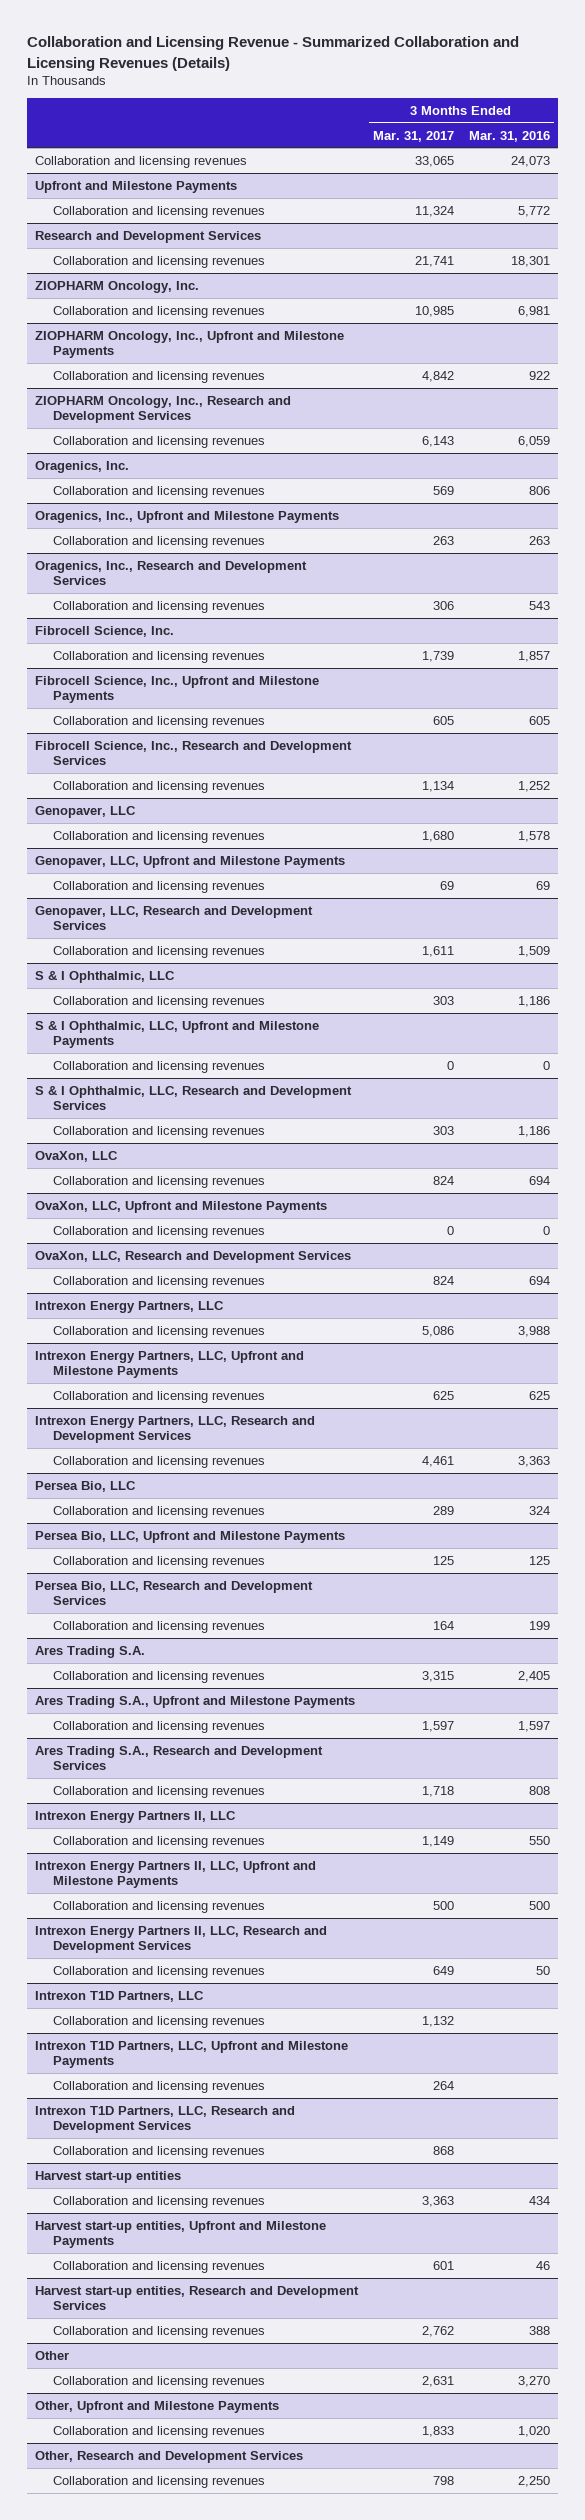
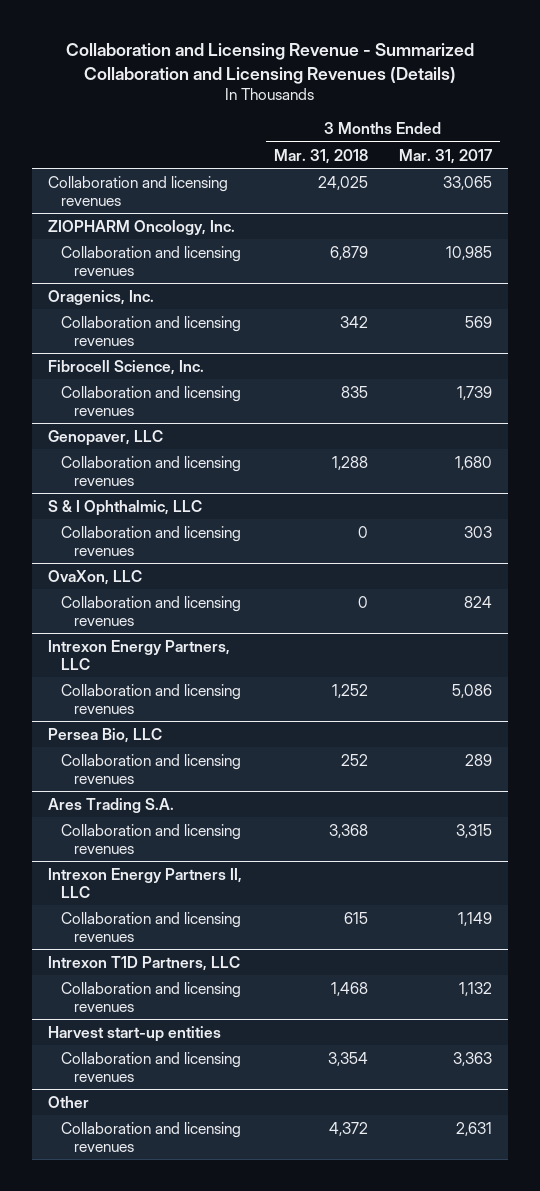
- | 3 Months Ended Mar. 31, 2017 | 3 Months Ended Mar. 31, 2016
+ | 3 Months Ended Mar. 31, 2018 | 3 Months Ended Mar. 31, 2017
- Upfront and Milestone Payments
- Collaboration and licensing revenues | 11,324 | 5,772
- Research and Development Services
- Collaboration and licensing revenues | 21,741 | 18,301
- ZIOPHARM Oncology, Inc., Upfront and Milestone Payments
- Collaboration and licensing revenues | 4,842 | 922
- ZIOPHARM Oncology, Inc., Research and Development Services
- Collaboration and licensing revenues | 6,143 | 6,059
- Oragenics, Inc., Upfront and Milestone Payments
- Collaboration and licensing revenues | 263 | 263
- Oragenics, Inc., Research and Development Services
- Collaboration and licensing revenues | 306 | 543
- Fibrocell Science, Inc., Upfront and Milestone Payments
- Collaboration and licensing revenues | 605 | 605
- Fibrocell Science, Inc., Research and Development Services
- Collaboration and licensing revenues | 1,134 | 1,252
- Genopaver, LLC, Upfront and Milestone Payments
- Collaboration and licensing revenues | 69 | 69
- Genopaver, LLC, Research and Development Services
- Collaboration and licensing revenues | 1,611 | 1,509
- S & I Ophthalmic, LLC, Upfront and Milestone Payments
- Collaboration and licensing revenues | 0 | 0
- S & I Ophthalmic, LLC, Research and Development Services
- Collaboration and licensing revenues | 303 | 1,186
- OvaXon, LLC, Upfront and Milestone Payments
- Collaboration and licensing revenues | 0 | 0
- OvaXon, LLC, Research and Development Services
- Collaboration and licensing revenues | 824 | 694
- Intrexon Energy Partners, LLC, Upfront and Milestone Payments
- Collaboration and licensing revenues | 625 | 625
- Intrexon Energy Partners, LLC, Research and Development Services
- Collaboration and licensing revenues | 4,461 | 3,363
- Persea Bio, LLC, Upfront and Milestone Payments
- Collaboration and licensing revenues | 125 | 125
- Persea Bio, LLC, Research and Development Services
- Collaboration and licensing revenues | 164 | 199
- Ares Trading S.A., Upfront and Milestone Payments
- Collaboration and licensing revenues | 1,597 | 1,597
- Ares Trading S.A., Research and Development Services
- Collaboration and licensing revenues | 1,718 | 808
- Intrexon Energy Partners II, LLC, Upfront and Milestone Payments
- Collaboration and licensing revenues | 500 | 500
- Intrexon Energy Partners II, LLC, Research and Development Services
- Collaboration and licensing revenues | 649 | 50
- Intrexon T1D Partners, LLC, Upfront and Milestone Payments
- Collaboration and licensing revenues | 264 |
- Intrexon T1D Partners, LLC, Research and Development Services
- Collaboration and licensing revenues | 868 |
- Harvest start-up entities, Upfront and Milestone Payments
- Collaboration and licensing revenues | 601 | 46
- Harvest start-up entities, Research and Development Services
- Collaboration and licensing revenues | 2,762 | 388
- Other, Upfront and Milestone Payments
- Collaboration and licensing revenues | 1,833 | 1,020
- Other, Research and Development Services
- Collaboration and licensing revenues | 798 | 2,250

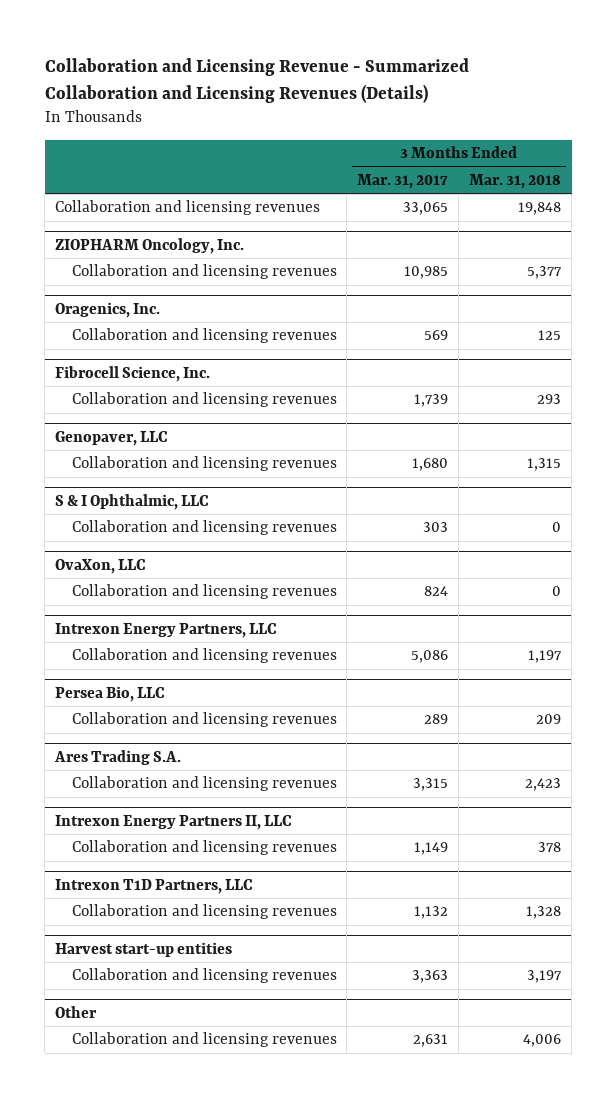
- | 3 Months Ended Mar. 31, 2018 | 3 Months Ended Mar. 31, 2017
+ | 3 Months Ended Mar. 31, 2017 | 3 Months Ended Mar. 31, 2018
- Collaboration and licensing revenues | 24,025 | 33,065
+ Collaboration and licensing revenues | 33,065 | 19,848
@ ZIOPHARM Oncology, Inc.
- Collaboration and licensing revenues | 6,879 | 10,985
+ Collaboration and licensing revenues | 10,985 | 5,377
@ Oragenics, Inc.
- Collaboration and licensing revenues | 342 | 569
+ Collaboration and licensing revenues | 569 | 125
@ Fibrocell Science, Inc.
- Collaboration and licensing revenues | 835 | 1,739
+ Collaboration and licensing revenues | 1,739 | 293
@ Genopaver, LLC
- Collaboration and licensing revenues | 1,288 | 1,680
+ Collaboration and licensing revenues | 1,680 | 1,315
@ Intrexon Energy Partners, LLC
- Collaboration and licensing revenues | 1,252 | 5,086
+ Collaboration and licensing revenues | 5,086 | 1,197
@ Persea Bio, LLC
- Collaboration and licensing revenues | 252 | 289
+ Collaboration and licensing revenues | 289 | 209
@ Ares Trading S.A.
- Collaboration and licensing revenues | 3,368 | 3,315
+ Collaboration and licensing revenues | 3,315 | 2,423
@ Intrexon Energy Partners II, LLC
- Collaboration and licensing revenues | 615 | 1,149
+ Collaboration and licensing revenues | 1,149 | 378
@ Intrexon T1D Partners, LLC
- Collaboration and licensing revenues | 1,468 | 1,132
+ Collaboration and licensing revenues | 1,132 | 1,328
@ Harvest start-up entities
- Collaboration and licensing revenues | 3,354 | 3,363
+ Collaboration and licensing revenues | 3,363 | 3,197
@ Other
- Collaboration and licensing revenues | 4,372 | 2,631
+ Collaboration and licensing revenues | 2,631 | 4,006

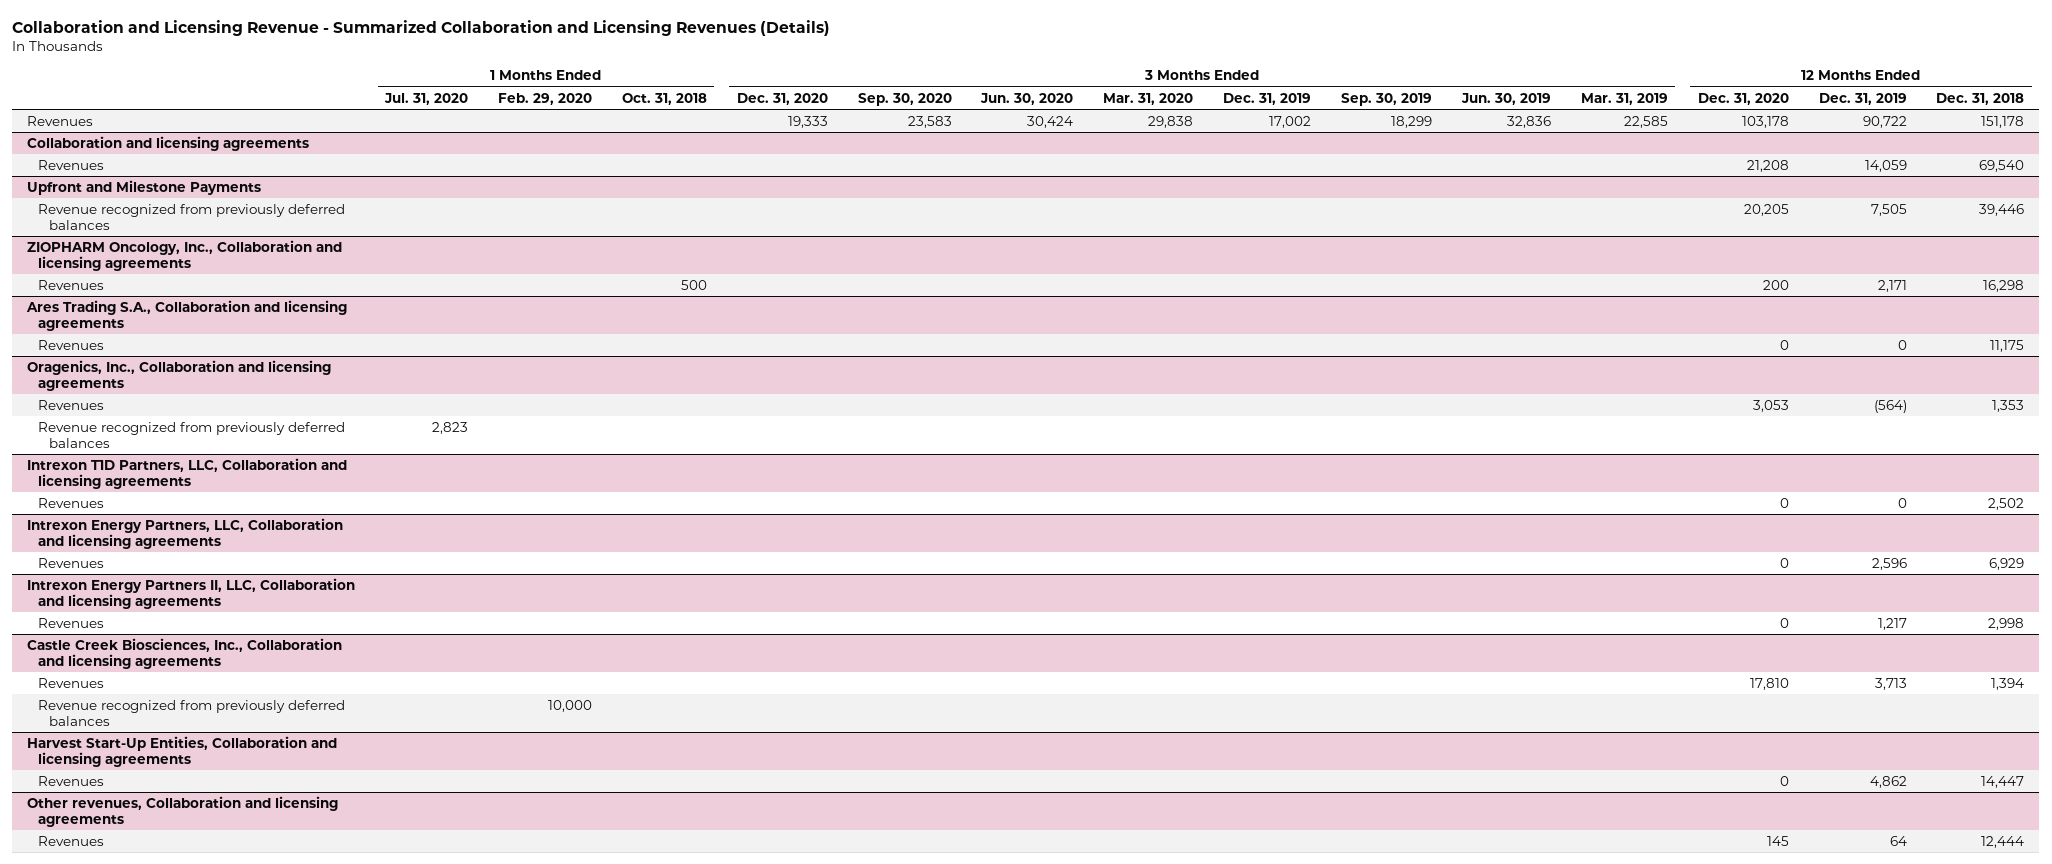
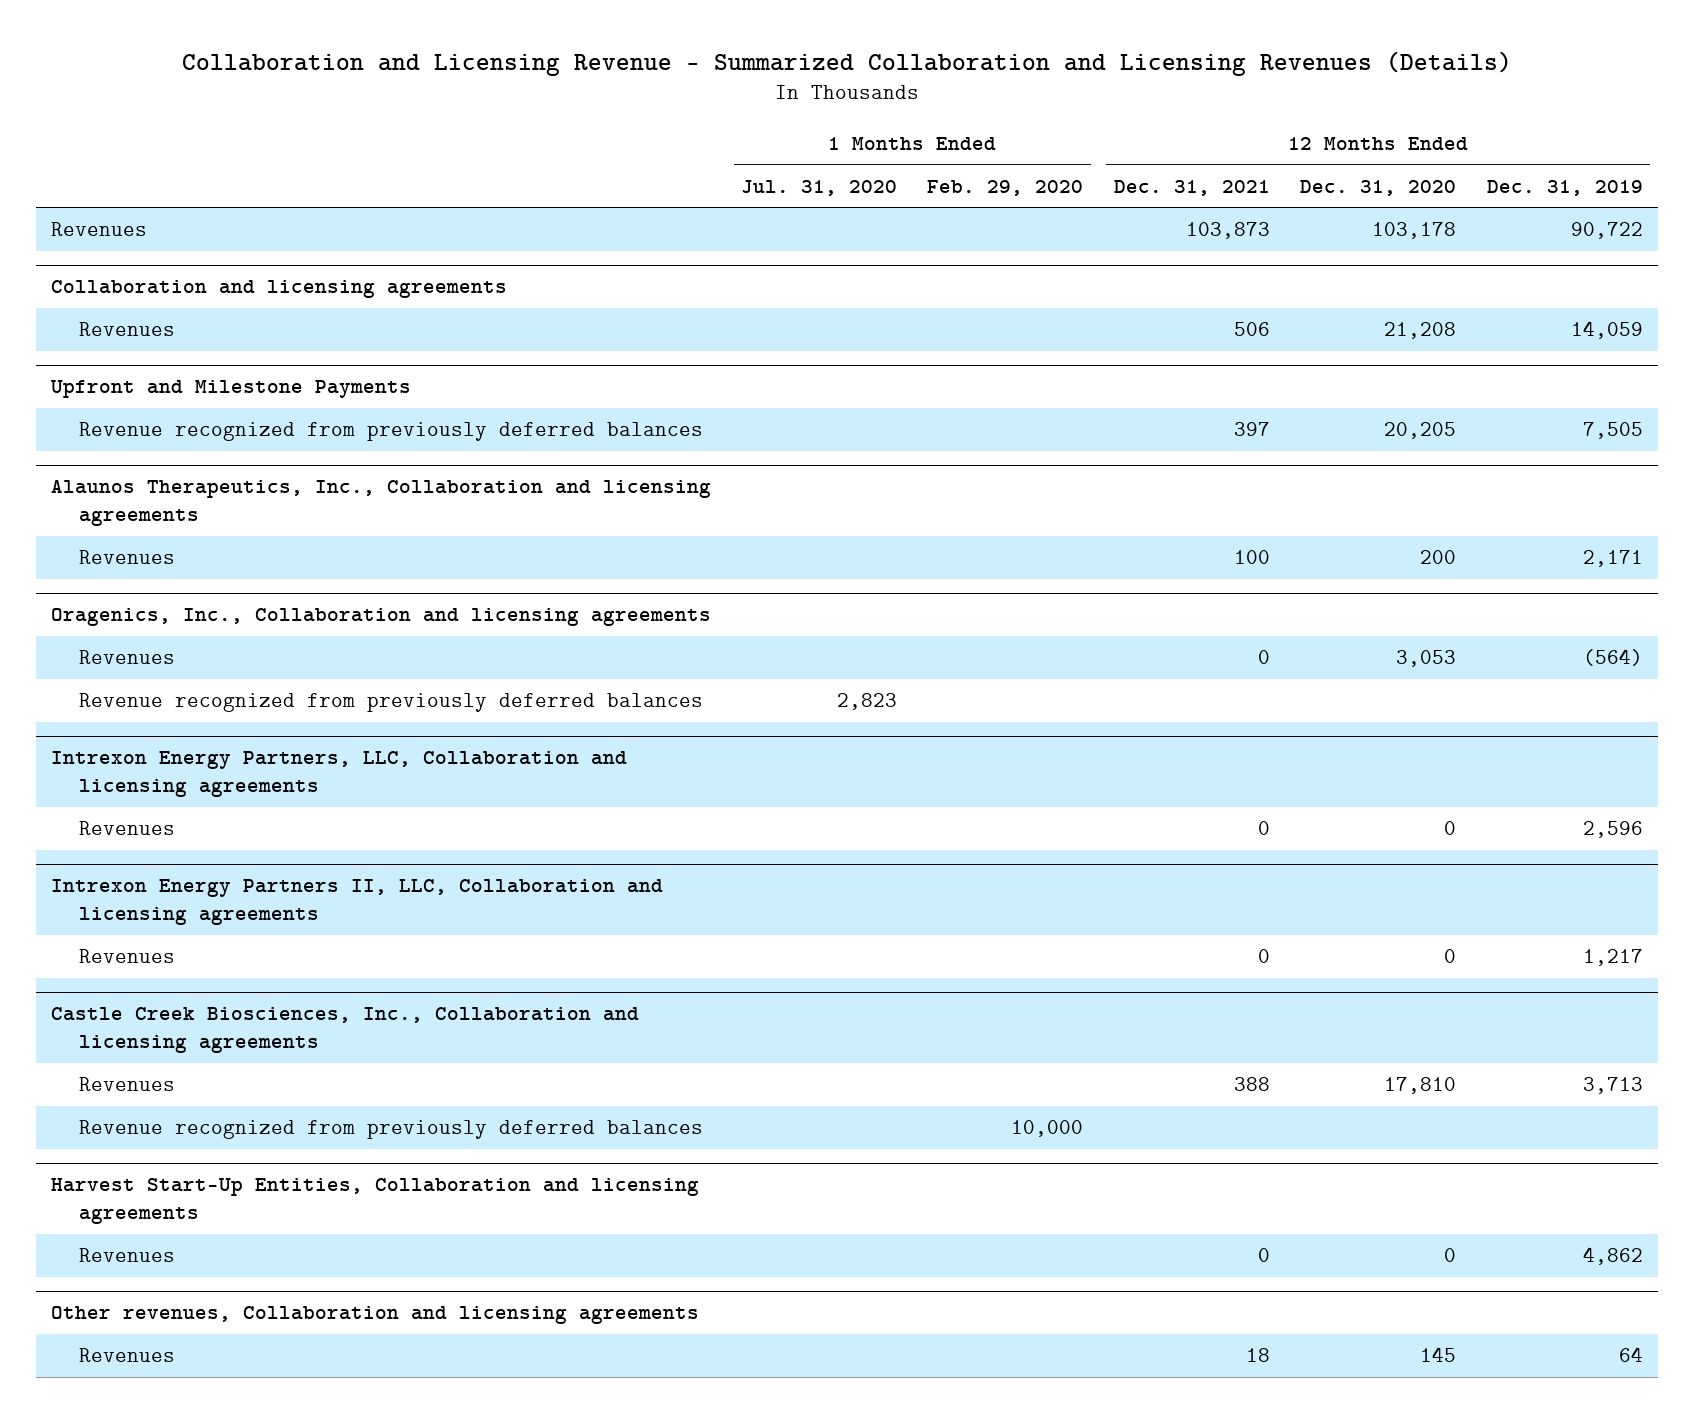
- | 1 Months Ended Jul. 31, 2020 | 1 Months Ended Feb. 29, 2020 | 1 Months Ended Oct. 31, 2018 | 3 Months Ended Dec. 31, 2020 | 3 Months Ended Sep. 30, 2020 | 3 Months Ended Jun. 30, 2020 | 3 Months Ended Mar. 31, 2020 | 3 Months Ended Dec. 31, 2019 | 3 Months Ended Sep. 30, 2019 | 3 Months Ended Jun. 30, 2019 | 3 Months Ended Mar. 31, 2019 | 12 Months Ended Dec. 31, 2020 | 12 Months Ended Dec. 31, 2019 | 12 Months Ended Dec. 31, 2018
+ | 1 Months Ended Jul. 31, 2020 | 1 Months Ended Feb. 29, 2020 | 12 Months Ended Dec. 31, 2021 | 12 Months Ended Dec. 31, 2020 | 12 Months Ended Dec. 31, 2019
- ZIOPHARM Oncology, Inc., Collaboration and licensing agreements
+ Alaunos Therapeutics, Inc., Collaboration and licensing agreements
- Ares Trading S.A., Collaboration and licensing agreements
- Revenues | | | | | | | | | | | | 0 | 0 | 11,175
- Intrexon T1D Partners, LLC, Collaboration and licensing agreements
- Revenues | | | | | | | | | | | | 0 | 0 | 2,502

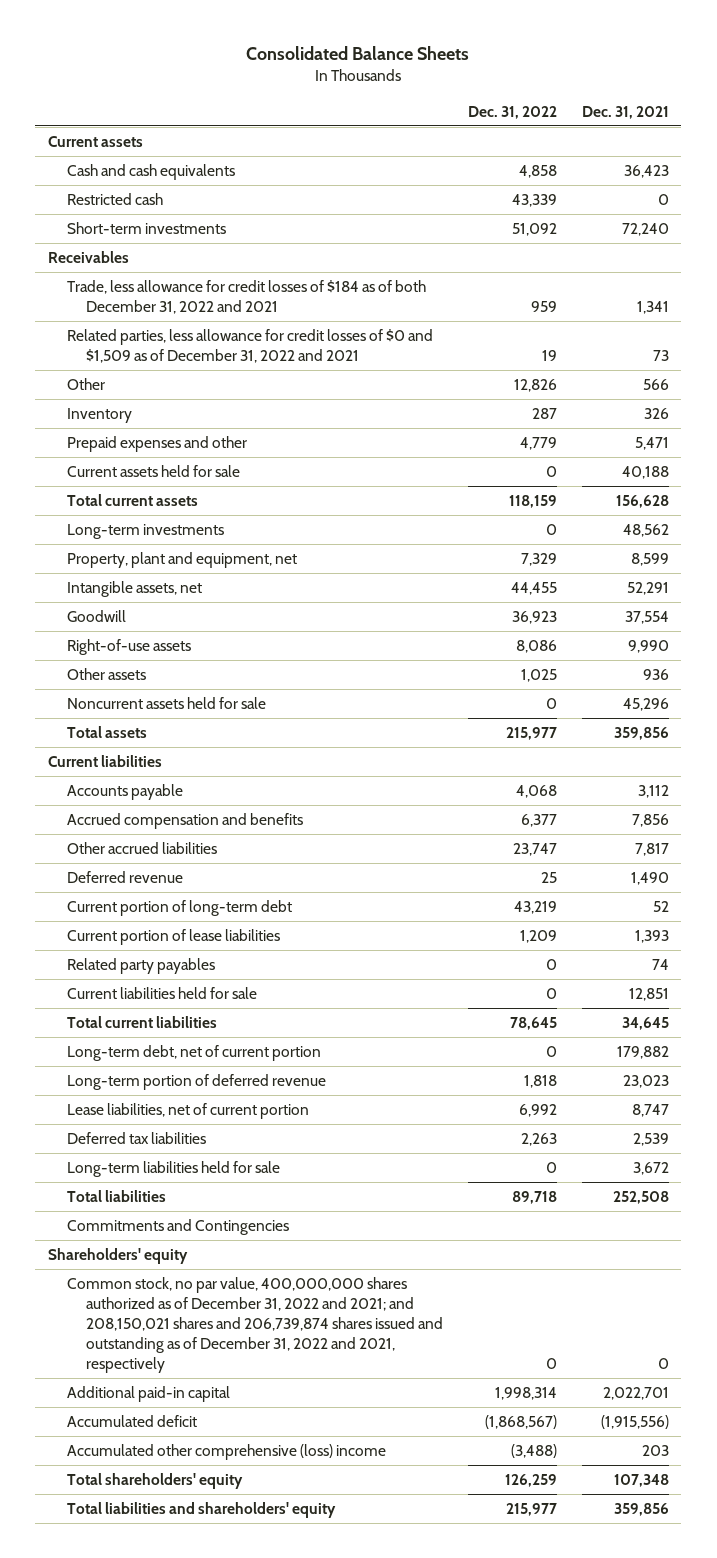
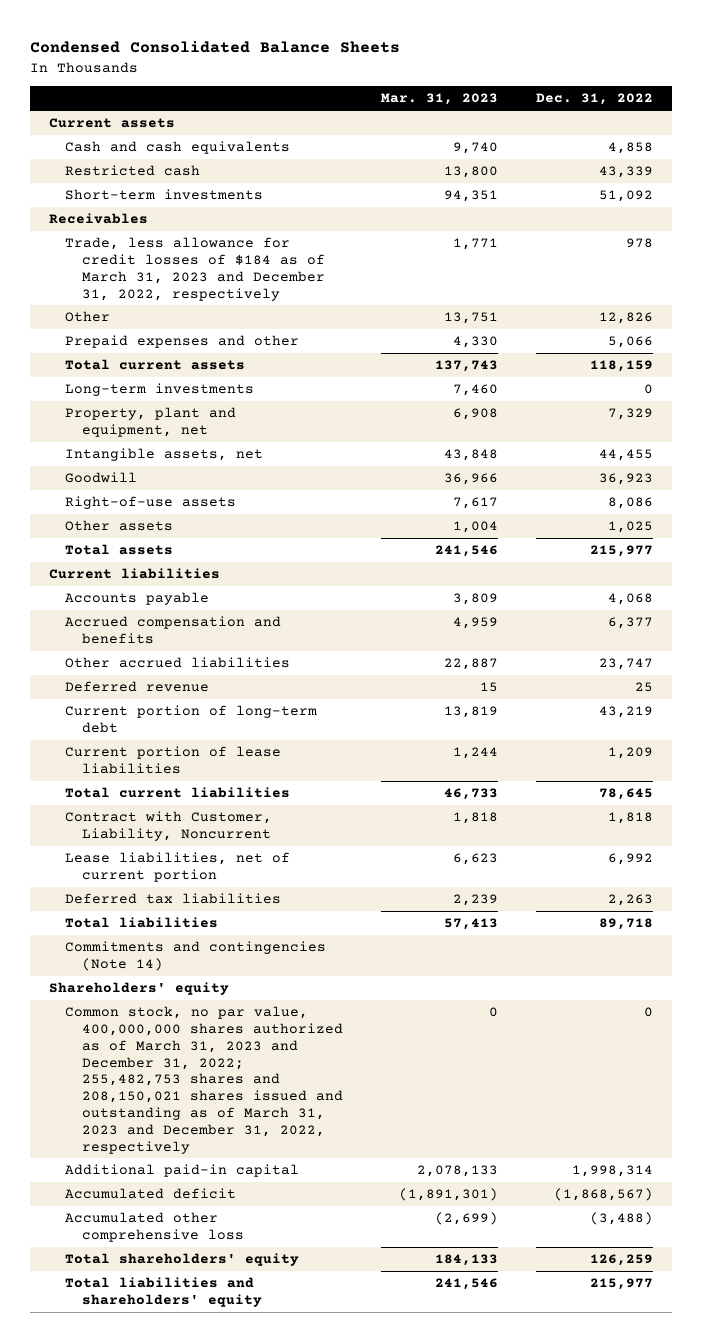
- Consolidated Balance Sheets
+ Condensed Consolidated Balance Sheets
- | Dec. 31, 2022 | Dec. 31, 2021
+ | Mar. 31, 2023 | Dec. 31, 2022
- Trade, less allowance for credit losses of $184 as of both December 31, 2022 and 2021 | 959 | 1,341
- Related parties, less allowance for credit losses of $0 and $1,509 as of December 31, 2022 and 2021 | 19 | 73
+ Trade, less allowance for credit losses of $184 as of March 31, 2023 and December 31, 2022, respectively | 1,771 | 978
- Inventory | 287 | 326
- Prepaid expenses and other | 4,779 | 5,471
- Current assets held for sale | 0 | 40,188
+ Prepaid expenses and other | 4,330 | 5,066
- Noncurrent assets held for sale | 0 | 45,296
- Related party payables | 0 | 74
- Current liabilities held for sale | 0 | 12,851
- Long-term debt, net of current portion | 0 | 179,882
- Long-term portion of deferred revenue | 1,818 | 23,023
+ Contract with Customer, Liability, Noncurrent | 1,818 | 1,818
- Long-term liabilities held for sale | 0 | 3,672
- Commitments and Contingencies
+ Commitments and contingencies (Note 14)
- Common stock, no par value, 400,000,000 shares authorized as of December 31, 2022 and 2021; and 208,150,021 shares and 206,739,874 shares issued and outstanding as of December 31, 2022 and 2021, respectively | 0 | 0
+ Common stock, no par value, 400,000,000 shares authorized as of March 31, 2023 and December 31, 2022; 255,482,753 shares and 208,150,021 shares issued and outstanding as of March 31, 2023 and December 31, 2022, respectively | 0 | 0
- Accumulated other comprehensive (loss) income | (3,488) | 203
+ Accumulated other comprehensive loss | (2,699) | (3,488)

